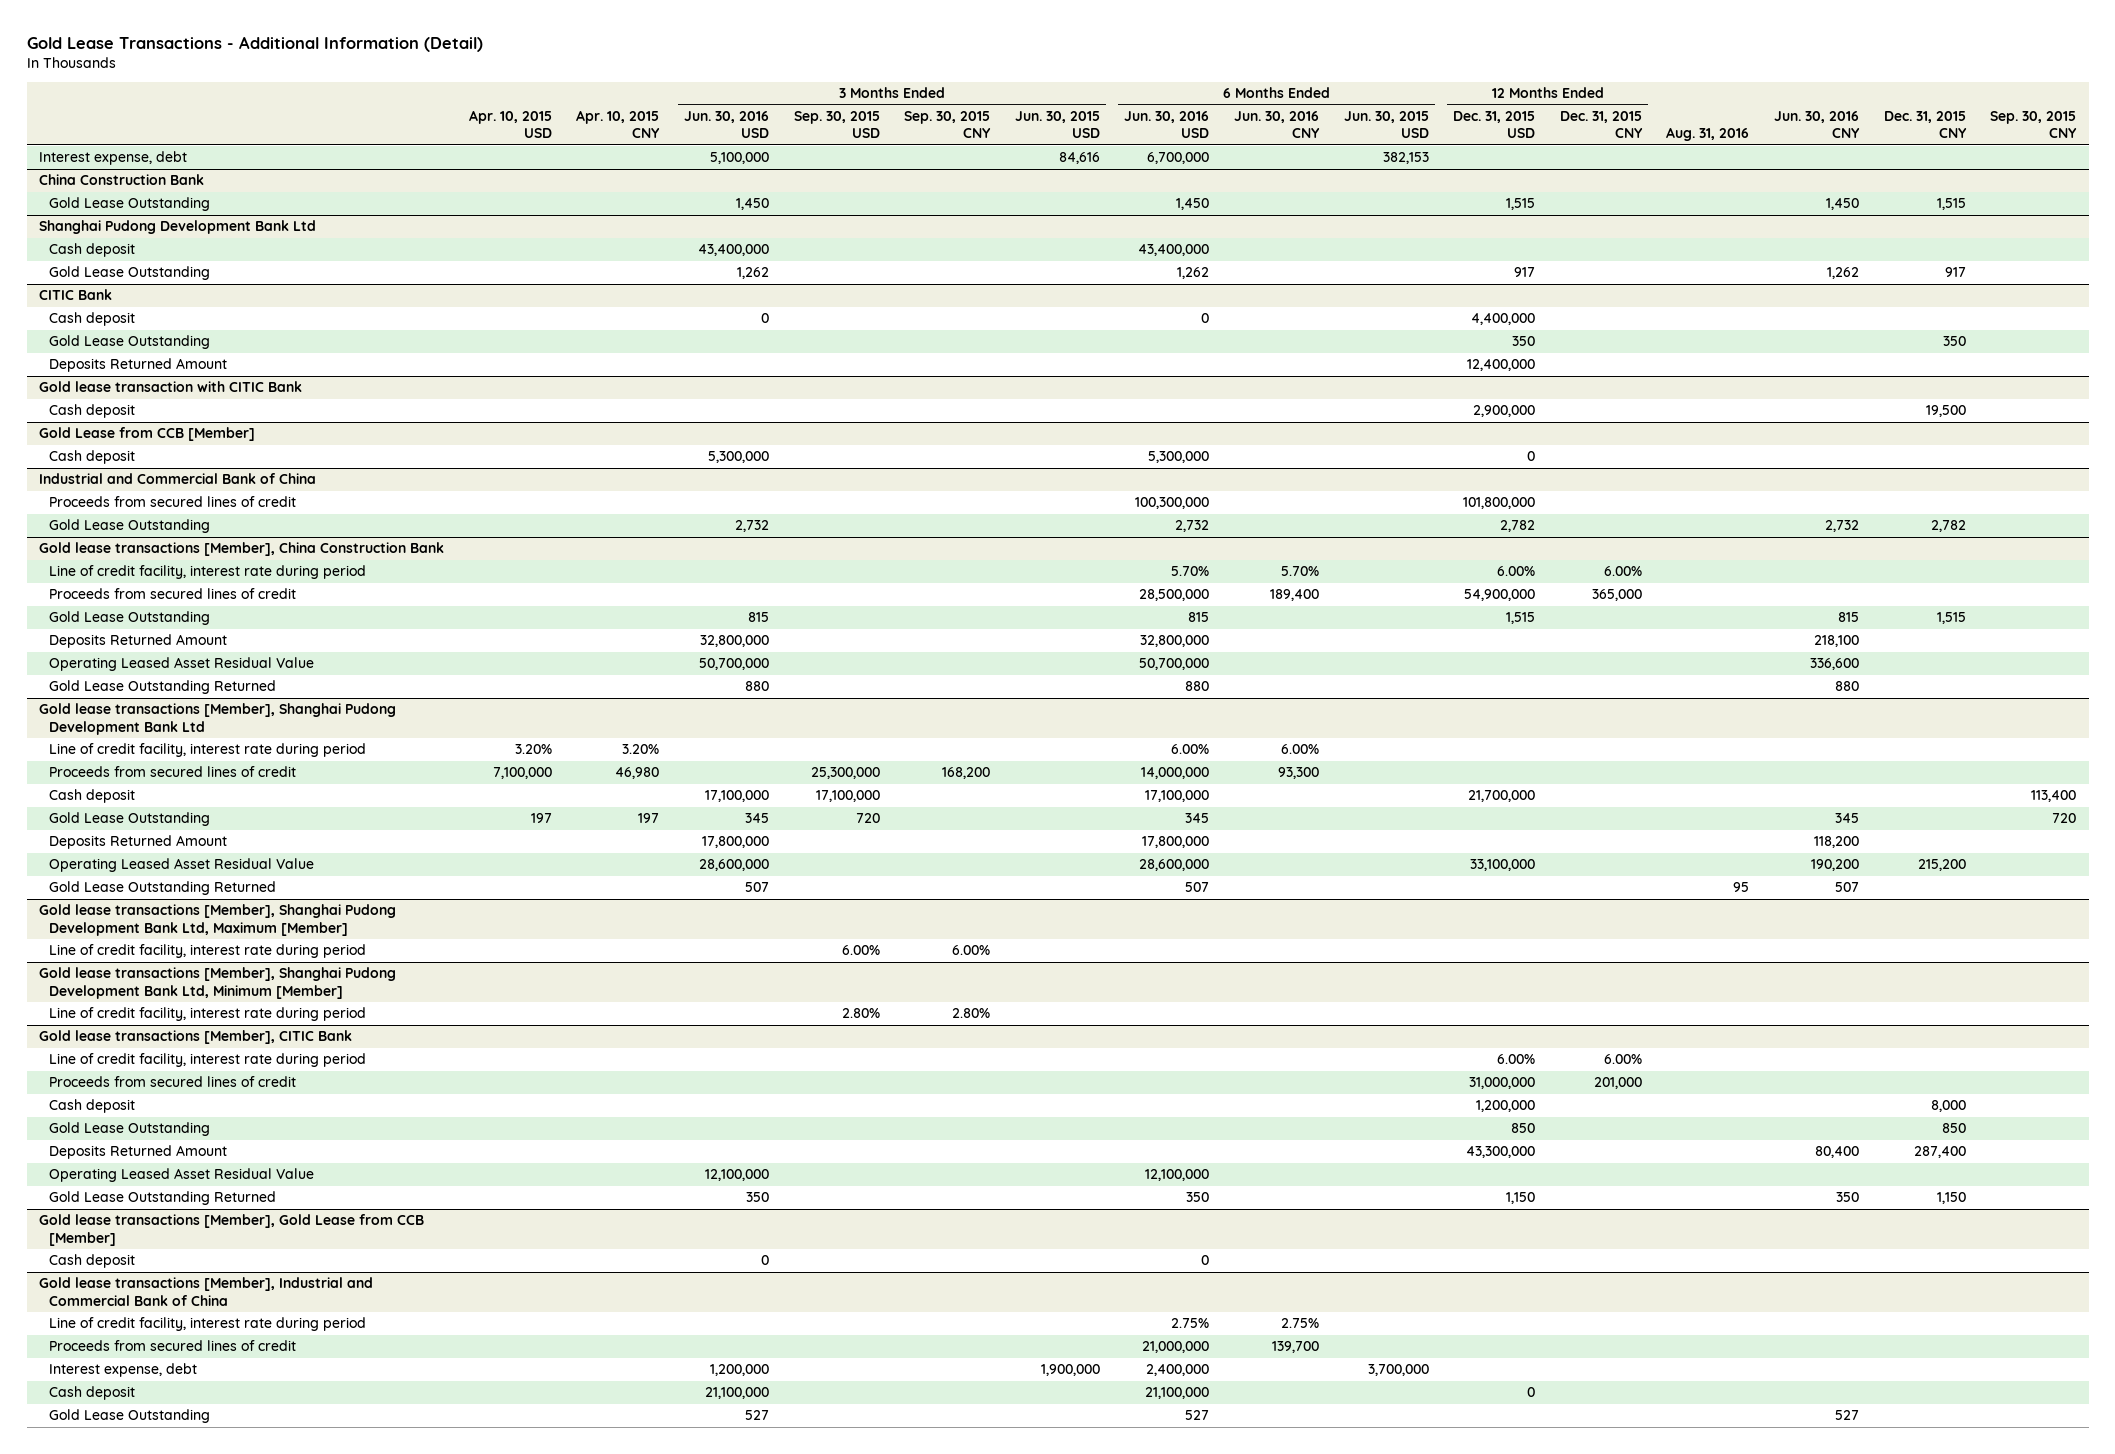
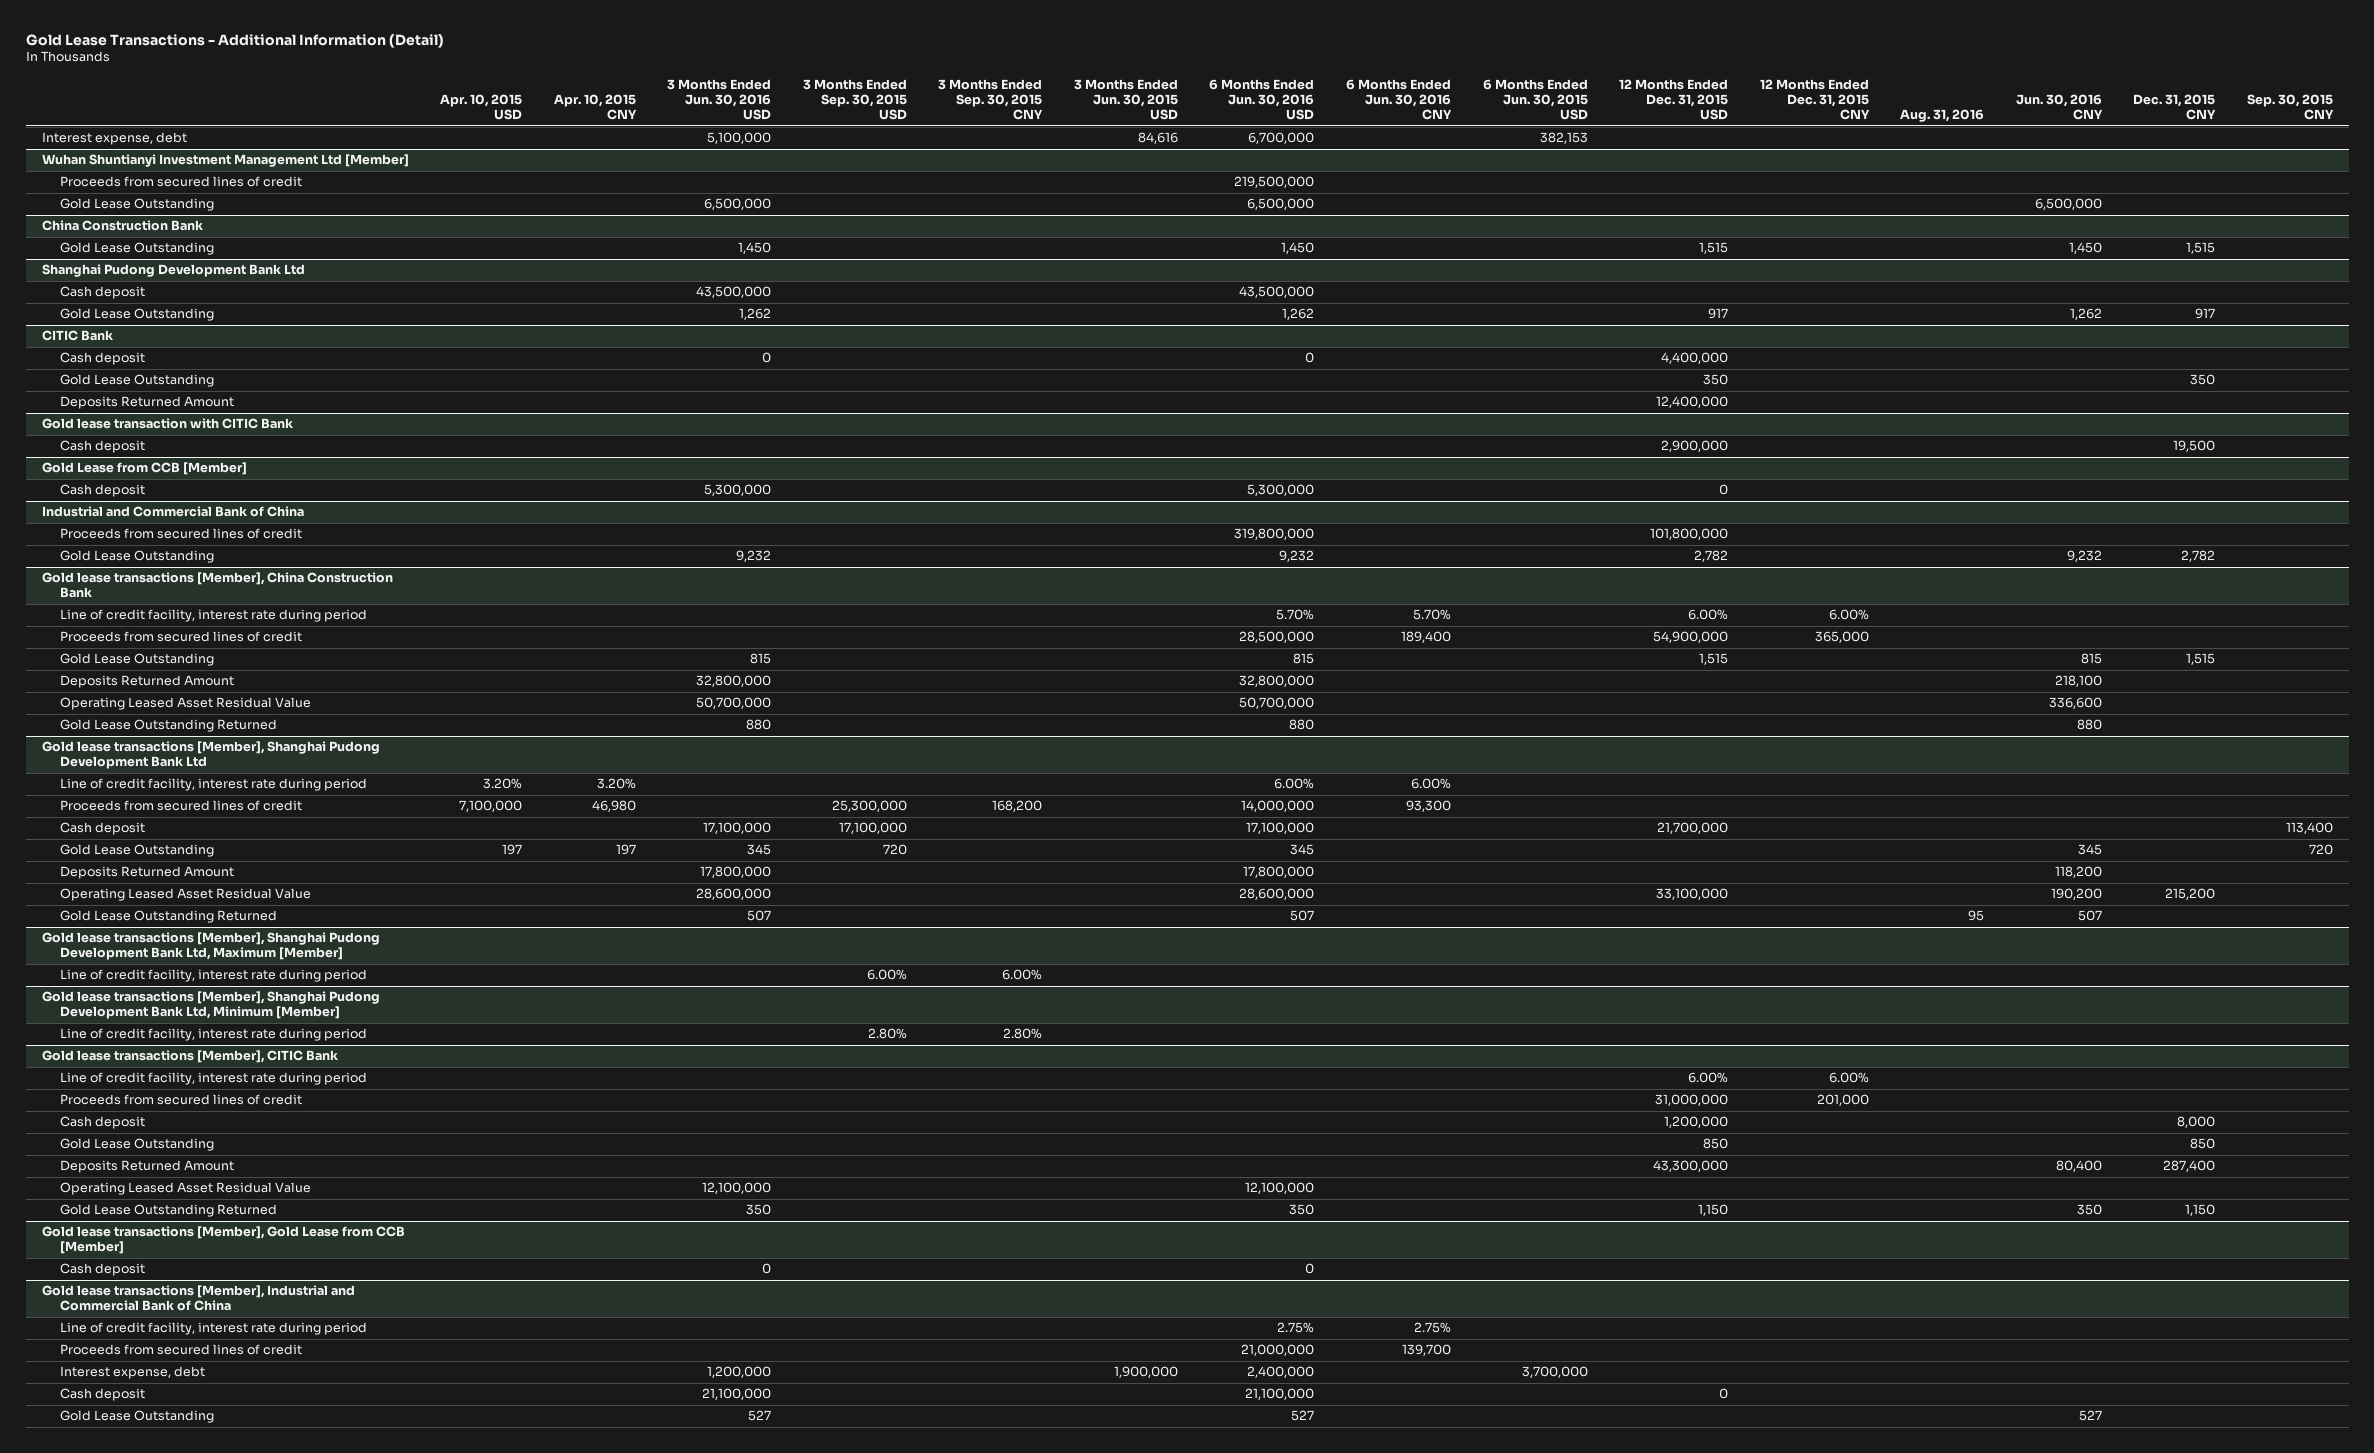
+ Wuhan Shuntianyi Investment Management Ltd [Member]
+ Proceeds from secured lines of credit | | | | | | | 219,500,000 | | | | | | | |
+ Gold Lease Outstanding | | | 6,500,000 | | | | 6,500,000 | | | | | | 6,500,000 | |
@ Shanghai Pudong Development Bank Ltd
- Cash deposit | | | 43,400,000 | | | | 43,400,000 | | | | | | | |
+ Cash deposit | | | 43,500,000 | | | | 43,500,000 | | | | | | | |
@ Industrial and Commercial Bank of China
- Proceeds from secured lines of credit | | | | | | | 100,300,000 | | | 101,800,000 | | | | |
- Gold Lease Outstanding | | | 2,732 | | | | 2,732 | | | 2,782 | | | 2,732 | 2,782 |
+ Proceeds from secured lines of credit | | | | | | | 319,800,000 | | | 101,800,000 | | | | |
+ Gold Lease Outstanding | | | 9,232 | | | | 9,232 | | | 2,782 | | | 9,232 | 2,782 |

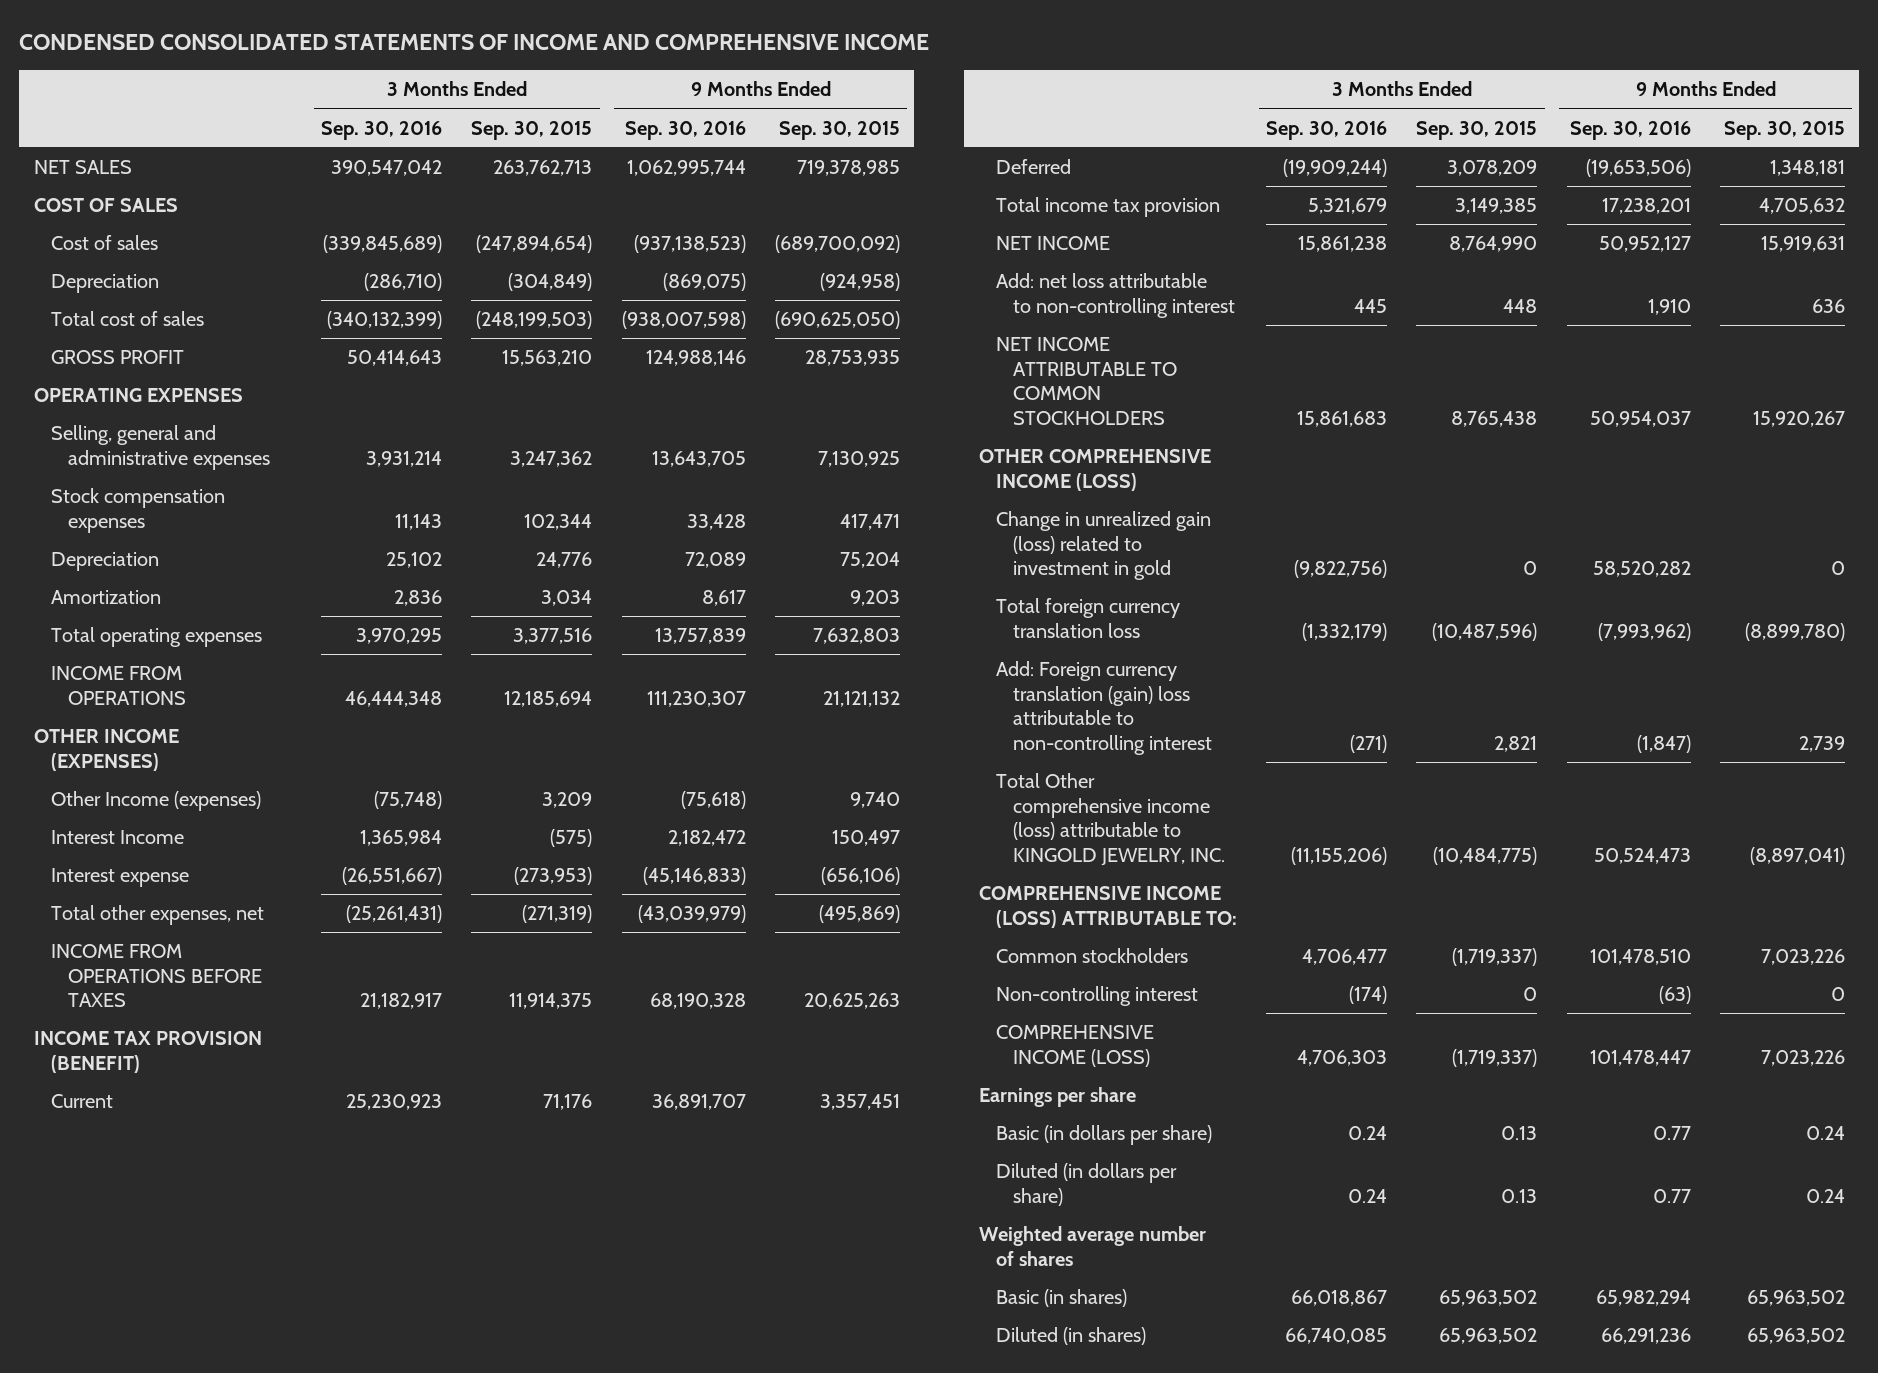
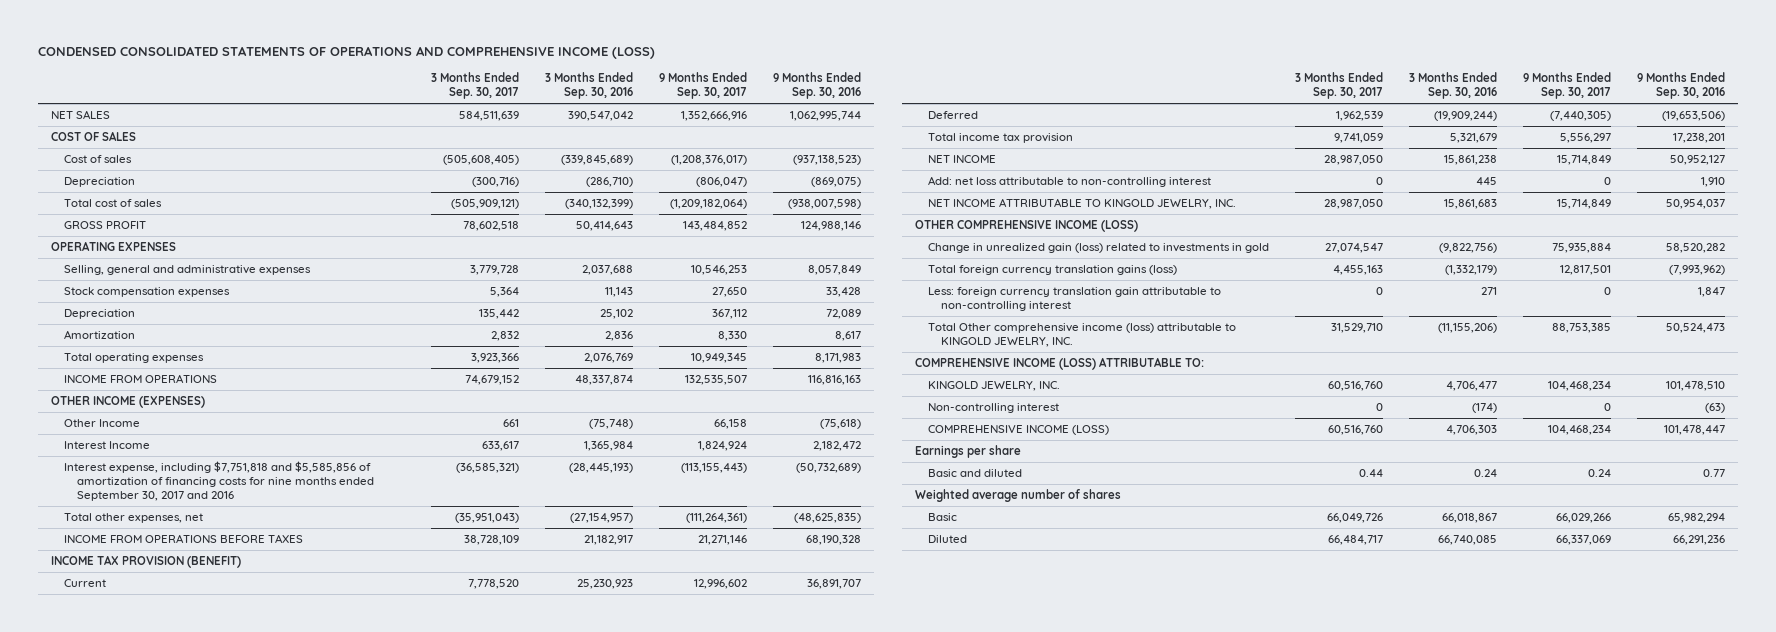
- CONDENSED CONSOLIDATED STATEMENTS OF INCOME AND COMPREHENSIVE INCOME
+ CONDENSED CONSOLIDATED STATEMENTS OF OPERATIONS AND COMPREHENSIVE INCOME (LOSS)
- | 3 Months Ended Sep. 30, 2016 | 3 Months Ended Sep. 30, 2015 | 9 Months Ended Sep. 30, 2016 | 9 Months Ended Sep. 30, 2015
+ | 3 Months Ended Sep. 30, 2017 | 3 Months Ended Sep. 30, 2016 | 9 Months Ended Sep. 30, 2017 | 9 Months Ended Sep. 30, 2016
- Selling, general and administrative expenses | 3,931,214 | 3,247,362 | 13,643,705 | 7,130,925
+ Selling, general and administrative expenses | 3,779,728 | 2,037,688 | 10,546,253 | 8,057,849
- Total operating expenses | 3,970,295 | 3,377,516 | 13,757,839 | 7,632,803
- INCOME FROM OPERATIONS | 46,444,348 | 12,185,694 | 111,230,307 | 21,121,132
+ Total operating expenses | 3,923,366 | 2,076,769 | 10,949,345 | 8,171,983
+ INCOME FROM OPERATIONS | 74,679,152 | 48,337,874 | 132,535,507 | 116,816,163
- Other Income (expenses) | (75,748) | 3,209 | (75,618) | 9,740
+ Other Income | 661 | (75,748) | 66,158 | (75,618)
- Interest expense | (26,551,667) | (273,953) | (45,146,833) | (656,106)
- Total other expenses, net | (25,261,431) | (271,319) | (43,039,979) | (495,869)
+ Interest expense, including $7,751,818 and $5,585,856 of amortization of financing costs for nine months ended September 30, 2017 and 2016 | (36,585,321) | (28,445,193) | (113,155,443) | (50,732,689)
+ Total other expenses, net | (35,951,043) | (27,154,957) | (111,264,361) | (48,625,835)
- NET INCOME ATTRIBUTABLE TO COMMON STOCKHOLDERS | 15,861,683 | 8,765,438 | 50,954,037 | 15,920,267
+ NET INCOME ATTRIBUTABLE TO KINGOLD JEWELRY, INC. | 28,987,050 | 15,861,683 | 15,714,849 | 50,954,037
- Change in unrealized gain (loss) related to investment in gold | (9,822,756) | 0 | 58,520,282 | 0
- Total foreign currency translation loss | (1,332,179) | (10,487,596) | (7,993,962) | (8,899,780)
- Add: Foreign currency translation (gain) loss attributable to non-controlling interest | (271) | 2,821 | (1,847) | 2,739
+ Change in unrealized gain (loss) related to investments in gold | 27,074,547 | (9,822,756) | 75,935,884 | 58,520,282
+ Total foreign currency translation gains (loss) | 4,455,163 | (1,332,179) | 12,817,501 | (7,993,962)
+ Less: foreign currency translation gain attributable to non-controlling interest | 0 | 271 | 0 | 1,847
- Common stockholders | 4,706,477 | (1,719,337) | 101,478,510 | 7,023,226
+ KINGOLD JEWELRY, INC. | 60,516,760 | 4,706,477 | 104,468,234 | 101,478,510
- Basic (in dollars per share) | 0.24 | 0.13 | 0.77 | 0.24
- Diluted (in dollars per share) | 0.24 | 0.13 | 0.77 | 0.24
+ Basic and diluted | 0.44 | 0.24 | 0.24 | 0.77
- Basic (in shares) | 66,018,867 | 65,963,502 | 65,982,294 | 65,963,502
- Diluted (in shares) | 66,740,085 | 65,963,502 | 66,291,236 | 65,963,502
+ Basic | 66,049,726 | 66,018,867 | 66,029,266 | 65,982,294
+ Diluted | 66,484,717 | 66,740,085 | 66,337,069 | 66,291,236

